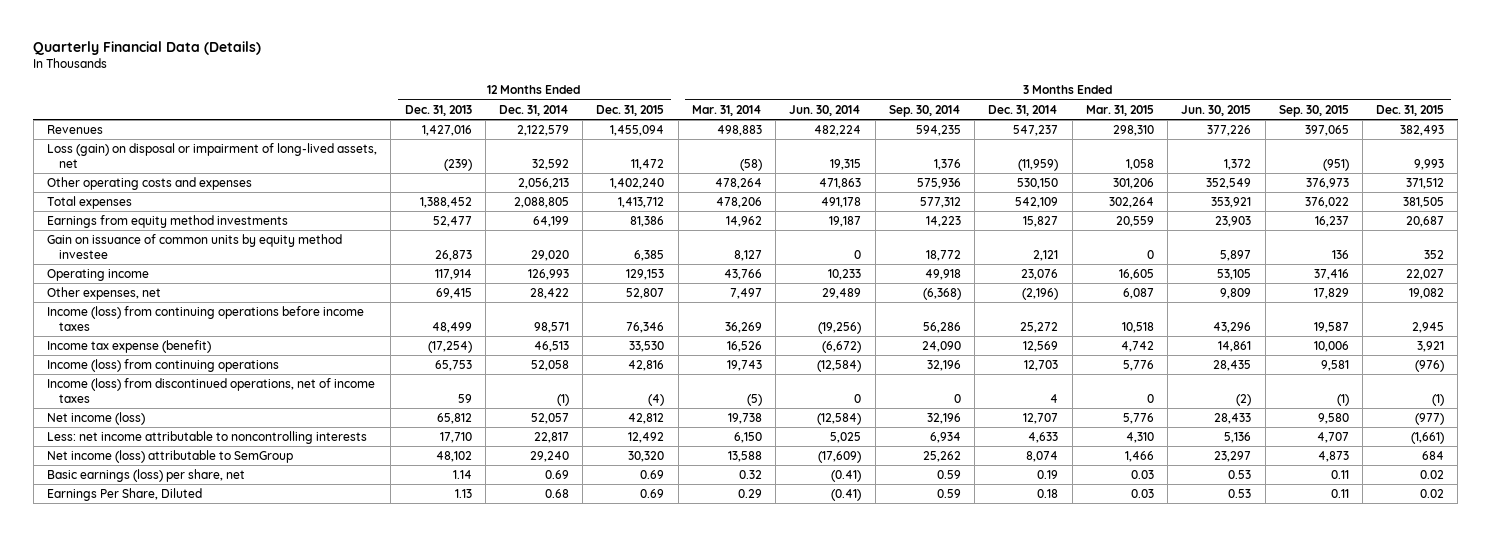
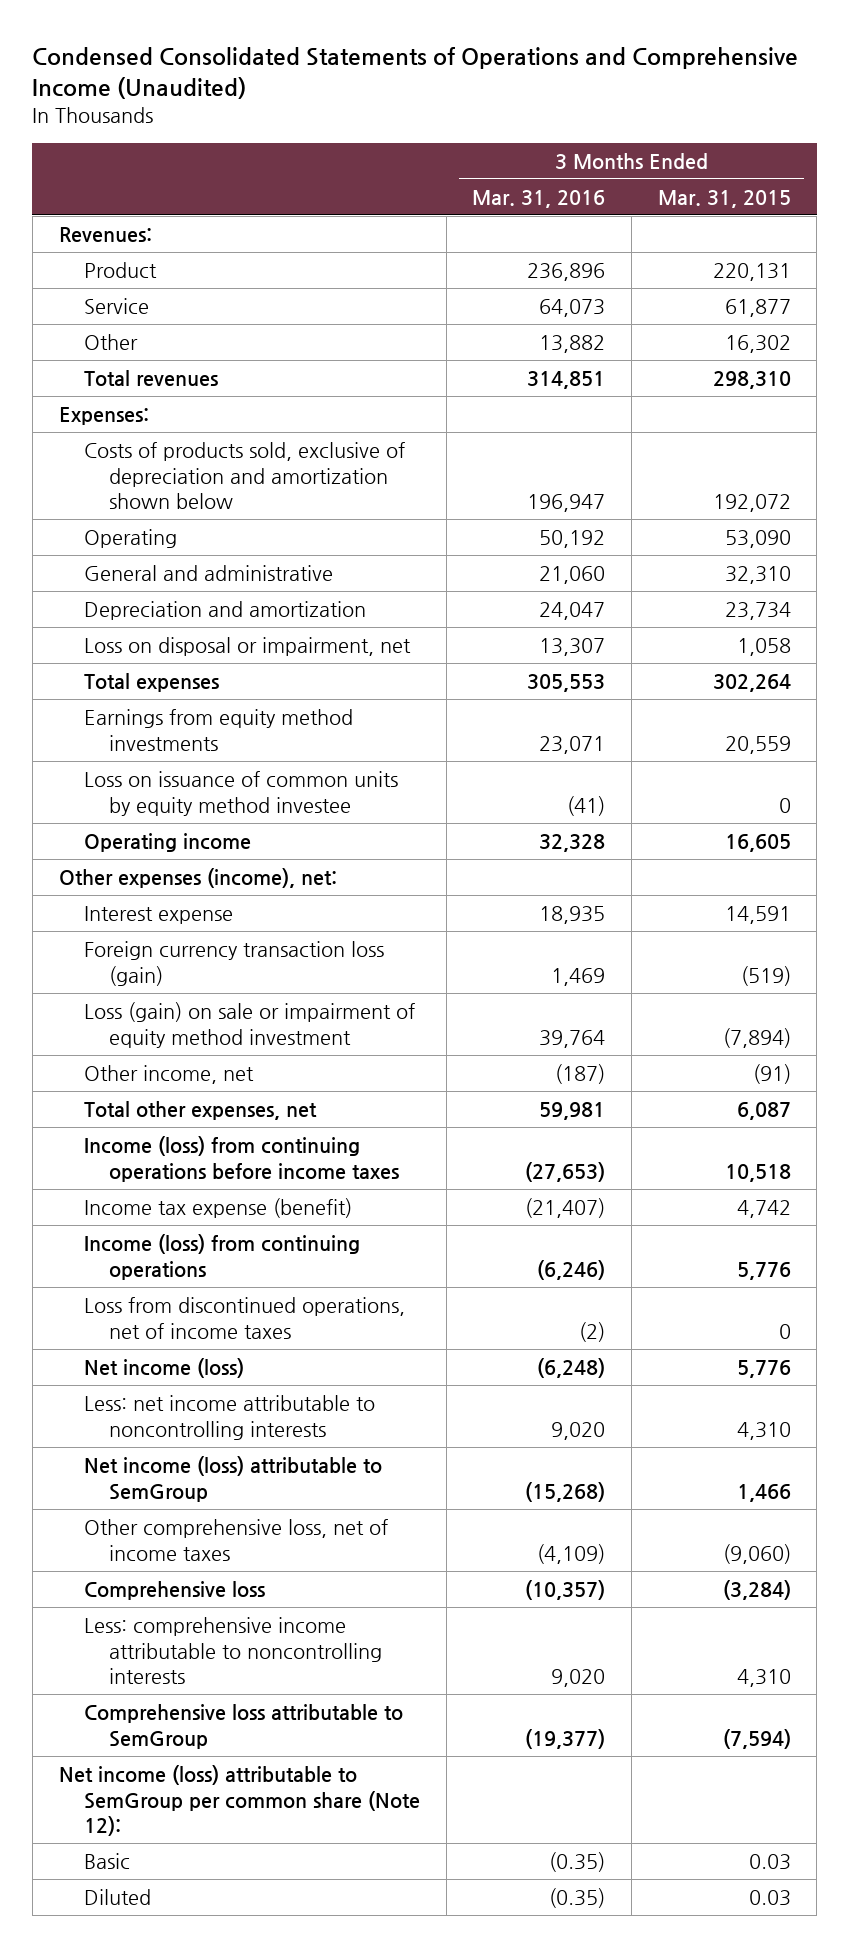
- Quarterly Financial Data (Details)
+ Condensed Consolidated Statements of Operations and Comprehensive Income (Unaudited)
- | 12 Months Ended Dec. 31, 2013 | 12 Months Ended Dec. 31, 2014 | 12 Months Ended Dec. 31, 2015 | 3 Months Ended Mar. 31, 2014 | 3 Months Ended Jun. 30, 2014 | 3 Months Ended Sep. 30, 2014 | 3 Months Ended Dec. 31, 2014 | 3 Months Ended Mar. 31, 2015 | 3 Months Ended Jun. 30, 2015 | 3 Months Ended Sep. 30, 2015 | 3 Months Ended Dec. 31, 2015
+ | 3 Months Ended Mar. 31, 2016 | 3 Months Ended Mar. 31, 2015
- Revenues | 1,427,016 | 2,122,579 | 1,455,094 | 498,883 | 482,224 | 594,235 | 547,237 | 298,310 | 377,226 | 397,065 | 382,493
- Loss (gain) on disposal or impairment of long-lived assets, net | (239) | 32,592 | 11,472 | (58) | 19,315 | 1,376 | (11,959) | 1,058 | 1,372 | (951) | 9,993
- Other operating costs and expenses | | 2,056,213 | 1,402,240 | 478,264 | 471,863 | 575,936 | 530,150 | 301,206 | 352,549 | 376,973 | 371,512
+ Revenues:
+ Product | 236,896 | 220,131
+ Service | 64,073 | 61,877
+ Other | 13,882 | 16,302
+ Total revenues | 314,851 | 298,310
+ Expenses:
+ Costs of products sold, exclusive of depreciation and amortization shown below | 196,947 | 192,072
+ Operating | 50,192 | 53,090
+ General and administrative | 21,060 | 32,310
+ Depreciation and amortization | 24,047 | 23,734
+ Loss on disposal or impairment, net | 13,307 | 1,058
- Gain on issuance of common units by equity method investee | 26,873 | 29,020 | 6,385 | 8,127 | 0 | 18,772 | 2,121 | 0 | 5,897 | 136 | 352
+ Loss on issuance of common units by equity method investee | (41) | 0
- Other expenses, net | 69,415 | 28,422 | 52,807 | 7,497 | 29,489 | (6,368) | (2,196) | 6,087 | 9,809 | 17,829 | 19,082
+ Other expenses (income), net:
+ Interest expense | 18,935 | 14,591
+ Foreign currency transaction loss (gain) | 1,469 | (519)
+ Loss (gain) on sale or impairment of equity method investment | 39,764 | (7,894)
+ Other income, net | (187) | (91)
+ Total other expenses, net | 59,981 | 6,087
- Income (loss) from discontinued operations, net of income taxes | 59 | (1) | (4) | (5) | 0 | 0 | 4 | 0 | (2) | (1) | (1)
+ Loss from discontinued operations, net of income taxes | (2) | 0
- Basic earnings (loss) per share, net | 1.14 | 0.69 | 0.69 | 0.32 | (0.41) | 0.59 | 0.19 | 0.03 | 0.53 | 0.11 | 0.02
- Earnings Per Share, Diluted | 1.13 | 0.68 | 0.69 | 0.29 | (0.41) | 0.59 | 0.18 | 0.03 | 0.53 | 0.11 | 0.02
+ Other comprehensive loss, net of income taxes | (4,109) | (9,060)
+ Comprehensive loss | (10,357) | (3,284)
+ Less: comprehensive income attributable to noncontrolling interests | 9,020 | 4,310
+ Comprehensive loss attributable to SemGroup | (19,377) | (7,594)
+ Net income (loss) attributable to SemGroup per common share (Note 12):
+ Basic | (0.35) | 0.03
+ Diluted | (0.35) | 0.03

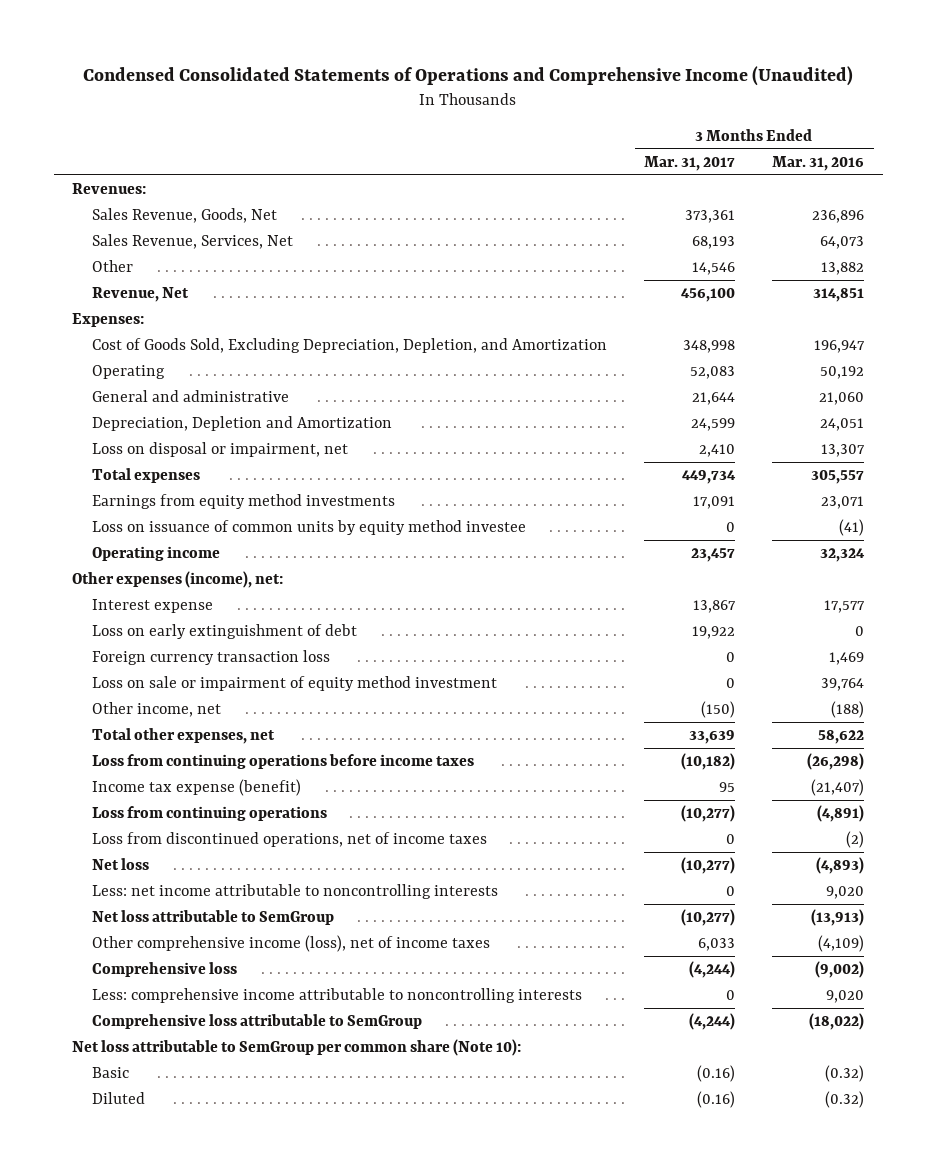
- | 3 Months Ended Mar. 31, 2016 | 3 Months Ended Mar. 31, 2015
+ | 3 Months Ended Mar. 31, 2017 | 3 Months Ended Mar. 31, 2016
- Product | 236,896 | 220,131
- Service | 64,073 | 61,877
+ Sales Revenue, Goods, Net | 373,361 | 236,896
+ Sales Revenue, Services, Net | 68,193 | 64,073
- Total revenues | 314,851 | 298,310
+ Revenue, Net | 456,100 | 314,851
- Costs of products sold, exclusive of depreciation and amortization shown below | 196,947 | 192,072
+ Cost of Goods Sold, Excluding Depreciation, Depletion, and Amortization | 348,998 | 196,947
- Depreciation and amortization | 24,047 | 23,734
+ Depreciation, Depletion and Amortization | 24,599 | 24,051
- Total expenses | 305,553 | 302,264
+ Total expenses | 449,734 | 305,557
- Operating income | 32,328 | 16,605
+ Operating income | 23,457 | 32,324
- Interest expense | 18,935 | 14,591
- Foreign currency transaction loss (gain) | 1,469 | (519)
- Loss (gain) on sale or impairment of equity method investment | 39,764 | (7,894)
- Other income, net | (187) | (91)
- Total other expenses, net | 59,981 | 6,087
- Income (loss) from continuing operations before income taxes | (27,653) | 10,518
+ Interest expense | 13,867 | 17,577
+ Loss on early extinguishment of debt | 19,922 | 0
+ Foreign currency transaction loss | 0 | 1,469
+ Loss on sale or impairment of equity method investment | 0 | 39,764
+ Other income, net | (150) | (188)
+ Total other expenses, net | 33,639 | 58,622
+ Loss from continuing operations before income taxes | (10,182) | (26,298)
- Income (loss) from continuing operations | (6,246) | 5,776
+ Loss from continuing operations | (10,277) | (4,891)
- Net income (loss) | (6,248) | 5,776
+ Net loss | (10,277) | (4,893)
- Net income (loss) attributable to SemGroup | (15,268) | 1,466
- Other comprehensive loss, net of income taxes | (4,109) | (9,060)
- Comprehensive loss | (10,357) | (3,284)
+ Net loss attributable to SemGroup | (10,277) | (13,913)
+ Other comprehensive income (loss), net of income taxes | 6,033 | (4,109)
+ Comprehensive loss | (4,244) | (9,002)
- Comprehensive loss attributable to SemGroup | (19,377) | (7,594)
- Net income (loss) attributable to SemGroup per common share (Note 12):
- Basic | (0.35) | 0.03
- Diluted | (0.35) | 0.03
+ Comprehensive loss attributable to SemGroup | (4,244) | (18,022)
+ Net loss attributable to SemGroup per common share (Note 10):
+ Basic | (0.16) | (0.32)
+ Diluted | (0.16) | (0.32)

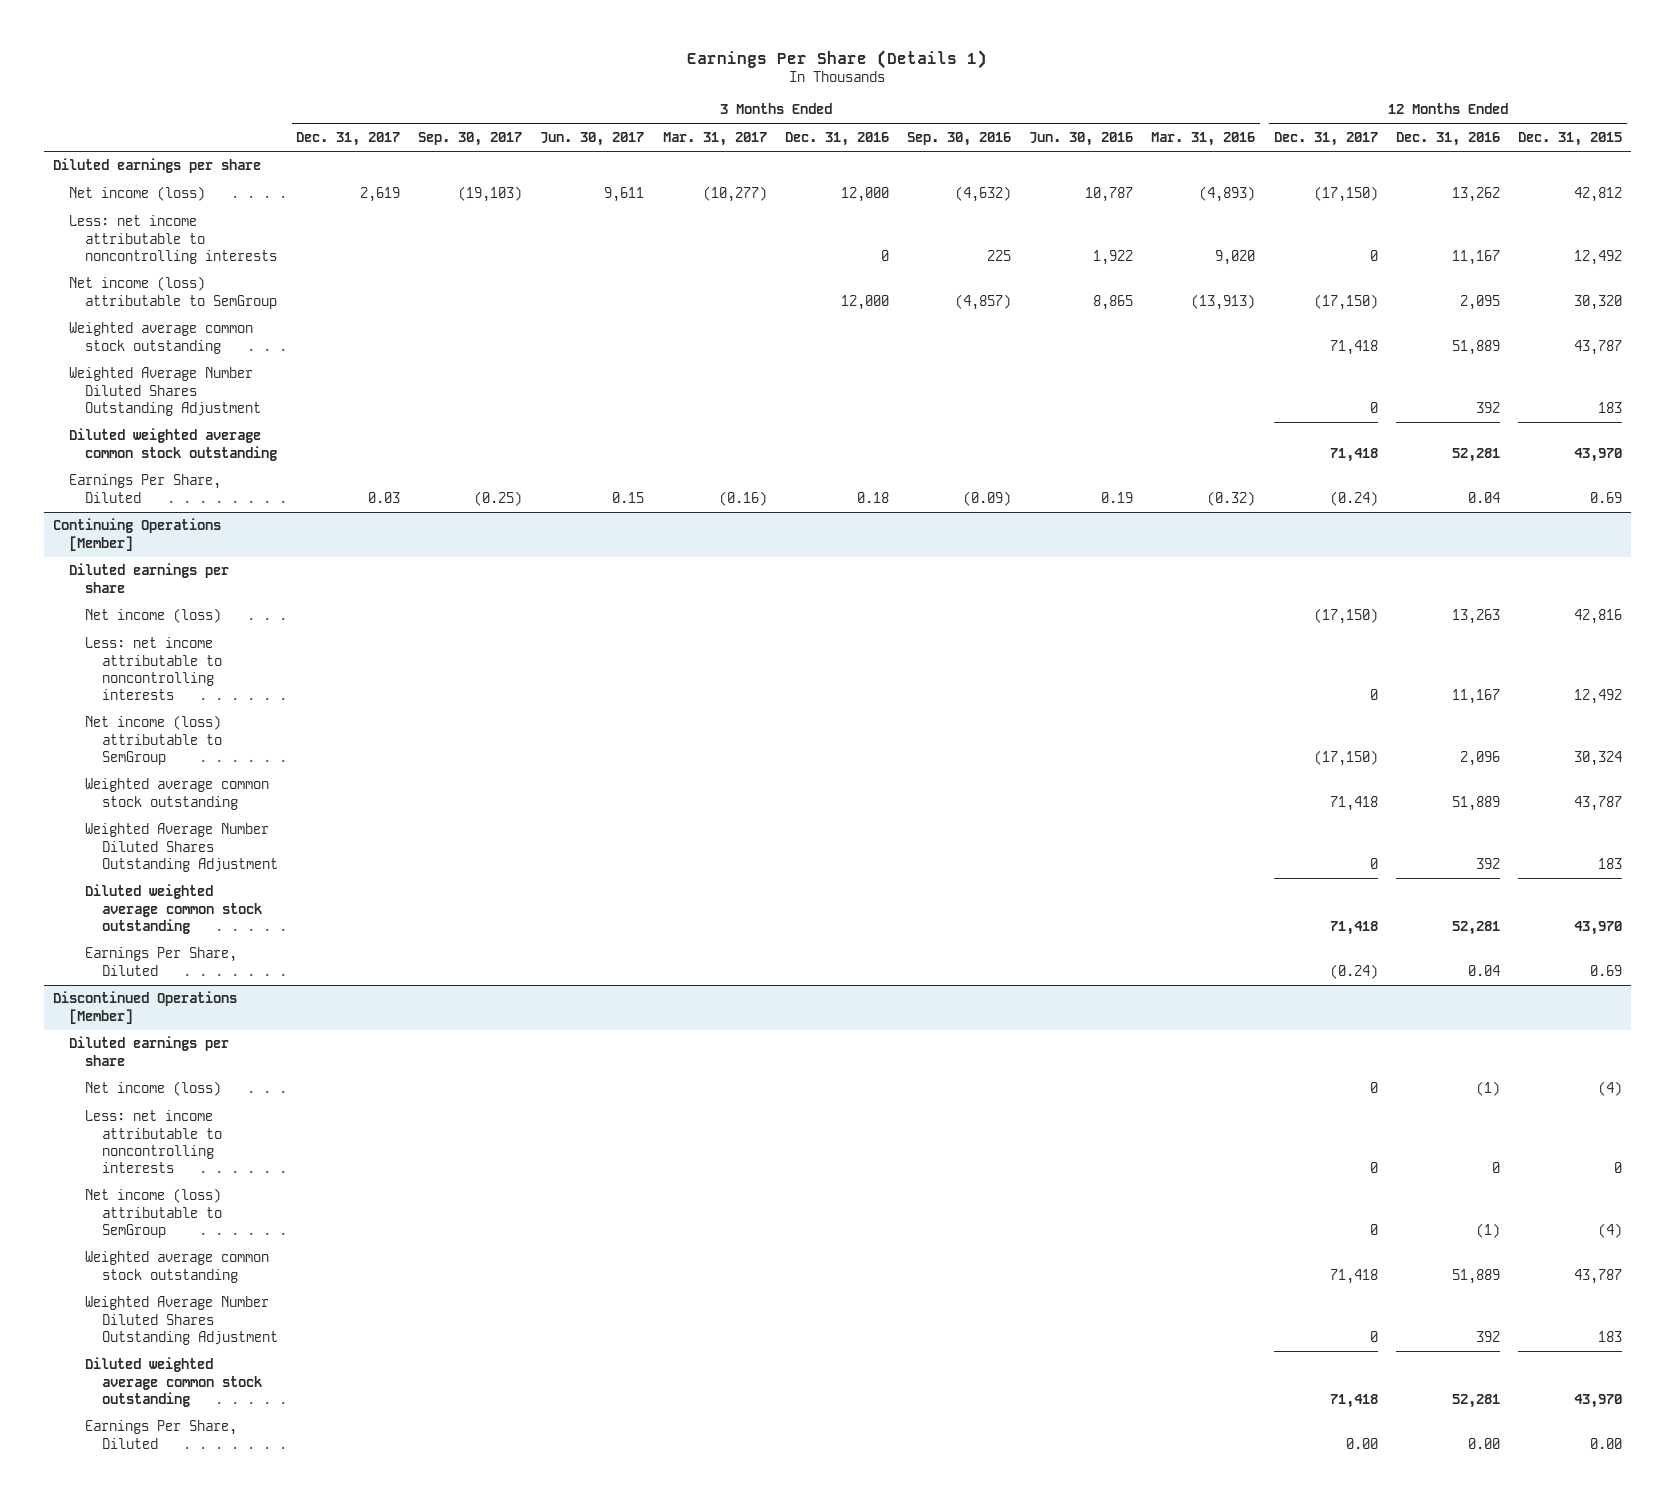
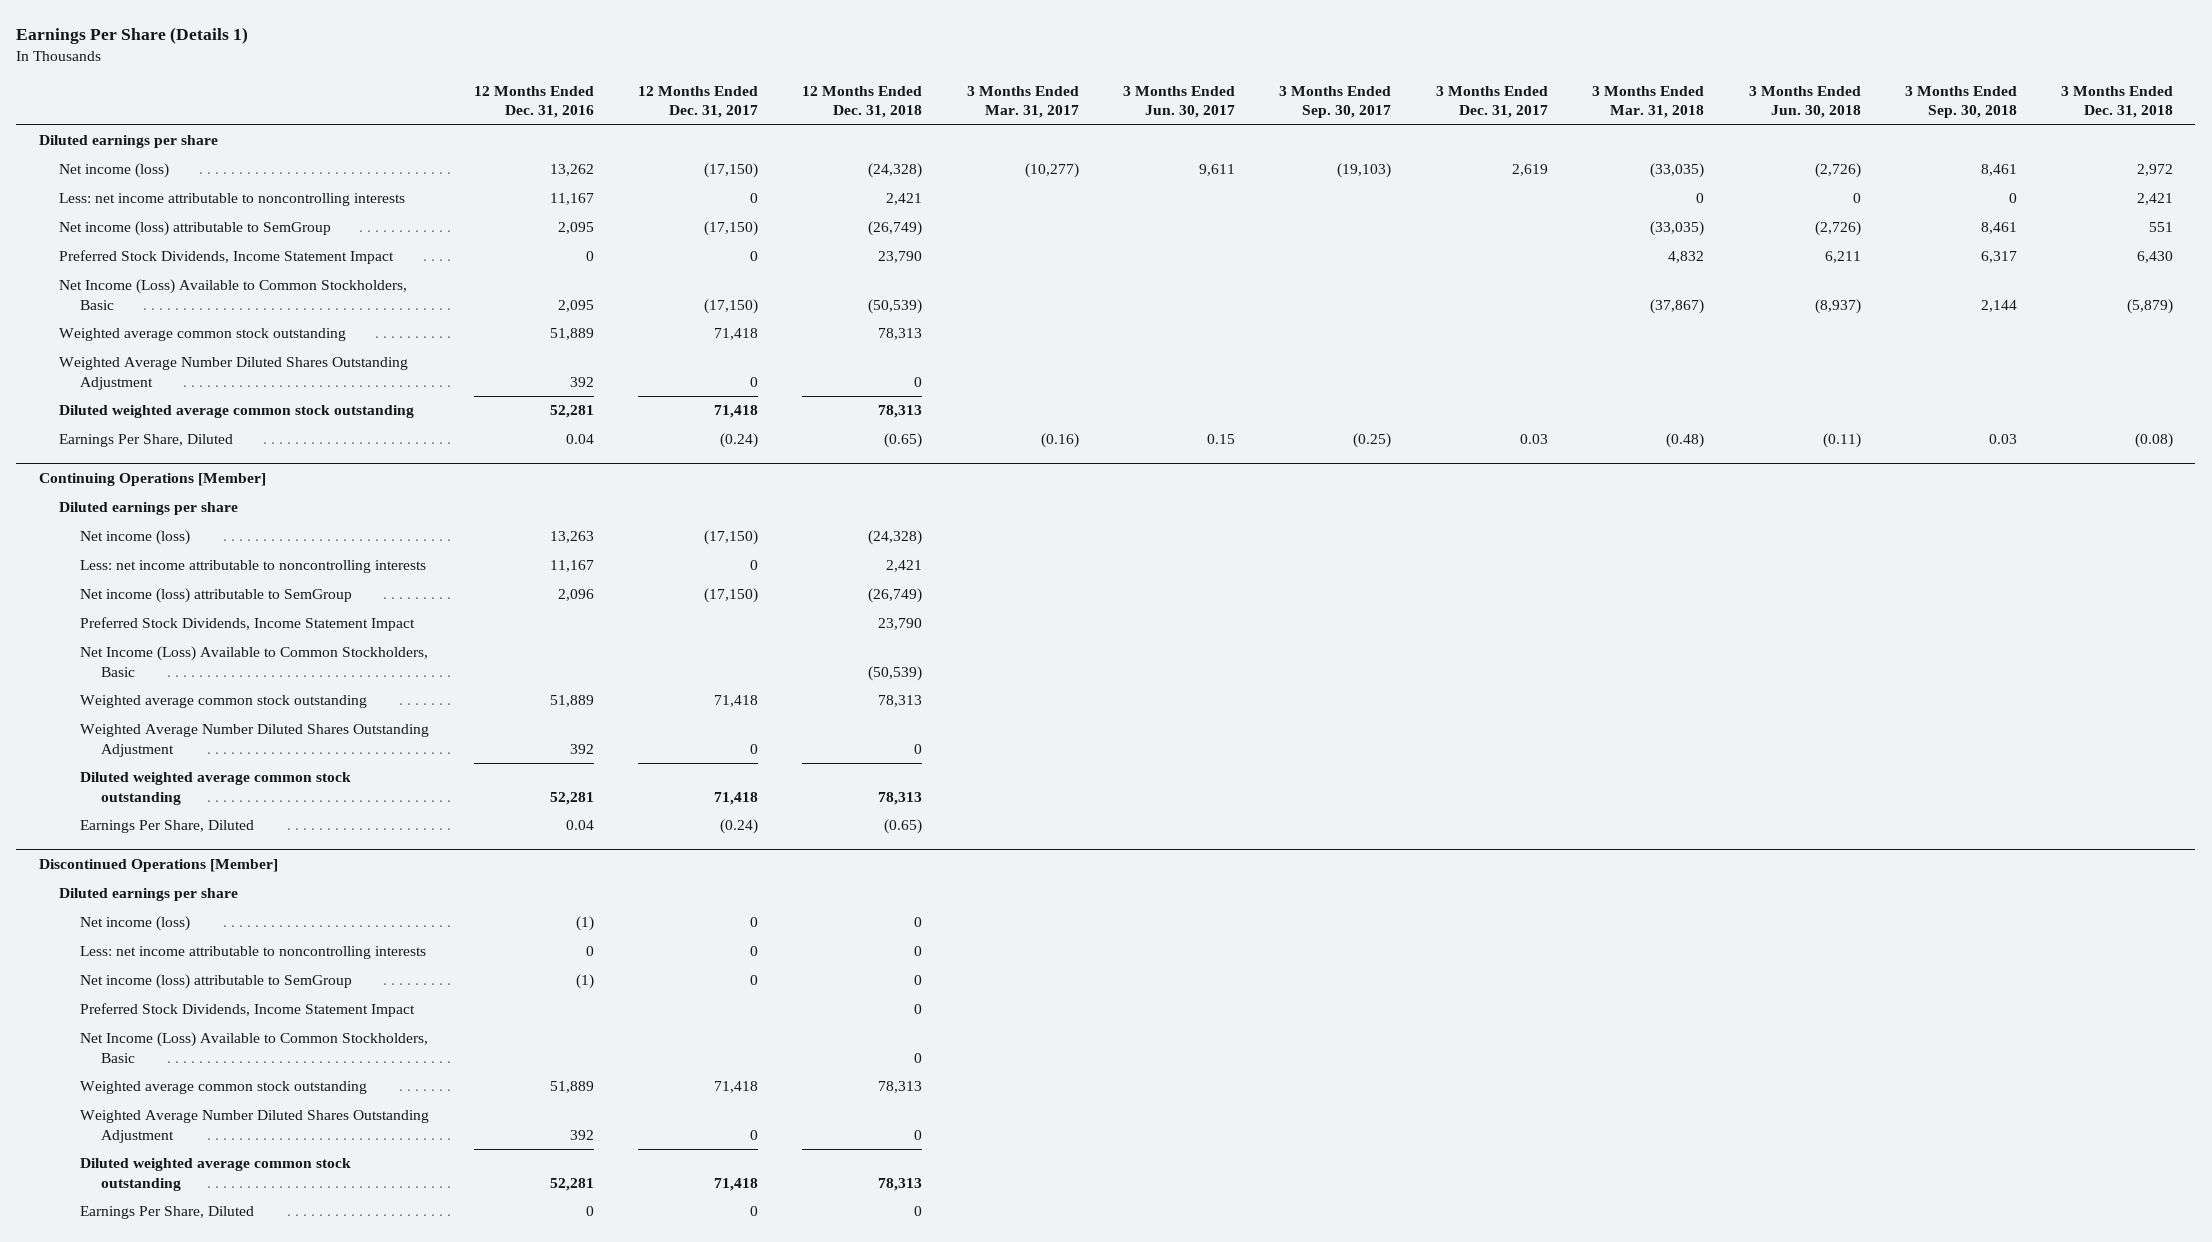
- | 3 Months Ended Dec. 31, 2017 | 3 Months Ended Sep. 30, 2017 | 3 Months Ended Jun. 30, 2017 | 3 Months Ended Mar. 31, 2017 | 3 Months Ended Dec. 31, 2016 | 3 Months Ended Sep. 30, 2016 | 3 Months Ended Jun. 30, 2016 | 3 Months Ended Mar. 31, 2016 | 12 Months Ended Dec. 31, 2017 | 12 Months Ended Dec. 31, 2016 | 12 Months Ended Dec. 31, 2015
+ | 12 Months Ended Dec. 31, 2016 | 12 Months Ended Dec. 31, 2017 | 12 Months Ended Dec. 31, 2018 | 3 Months Ended Mar. 31, 2017 | 3 Months Ended Jun. 30, 2017 | 3 Months Ended Sep. 30, 2017 | 3 Months Ended Dec. 31, 2017 | 3 Months Ended Mar. 31, 2018 | 3 Months Ended Jun. 30, 2018 | 3 Months Ended Sep. 30, 2018 | 3 Months Ended Dec. 31, 2018
+ Preferred Stock Dividends, Income Statement Impact | 0 | 0 | 23,790 | | | | | 4,832 | 6,211 | 6,317 | 6,430
+ Net Income (Loss) Available to Common Stockholders, Basic | 2,095 | (17,150) | (50,539) | | | | | (37,867) | (8,937) | 2,144 | (5,879)
@ Continuing Operations [Member]
+ Preferred Stock Dividends, Income Statement Impact | | | 23,790 | | | | | | | |
+ Net Income (Loss) Available to Common Stockholders, Basic | | | (50,539) | | | | | | | |
@ Discontinued Operations [Member]
+ Preferred Stock Dividends, Income Statement Impact | | | 0 | | | | | | | |
+ Net Income (Loss) Available to Common Stockholders, Basic | | | 0 | | | | | | | |
- Earnings Per Share, Diluted | | | | | | | | | 0.00 | 0.00 | 0.00
+ Earnings Per Share, Diluted | 0 | 0 | 0 | | | | | | | |

